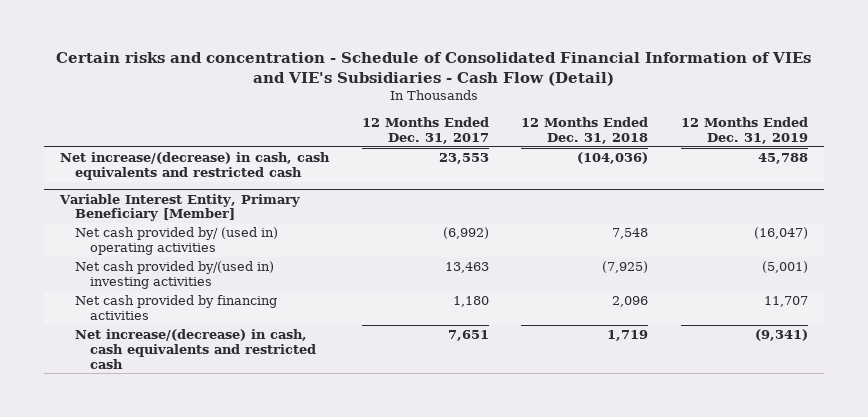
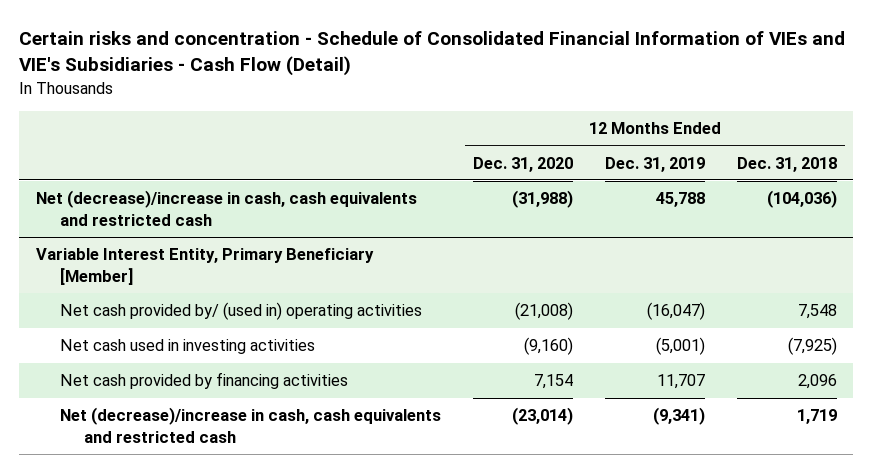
- | 12 Months Ended Dec. 31, 2017 | 12 Months Ended Dec. 31, 2018 | 12 Months Ended Dec. 31, 2019
+ | 12 Months Ended Dec. 31, 2020 | 12 Months Ended Dec. 31, 2019 | 12 Months Ended Dec. 31, 2018
- Net increase/(decrease) in cash, cash equivalents and restricted cash | 23,553 | (104,036) | 45,788
+ Net (decrease)/increase in cash, cash equivalents and restricted cash | (31,988) | 45,788 | (104,036)
@ Variable Interest Entity, Primary Beneficiary [Member]
- Net cash provided by/(used in) investing activities | 13,463 | (7,925) | (5,001)
+ Net cash used in investing activities | (9,160) | (5,001) | (7,925)
- Net increase/(decrease) in cash, cash equivalents and restricted cash | 7,651 | 1,719 | (9,341)
+ Net (decrease)/increase in cash, cash equivalents and restricted cash | (23,014) | (9,341) | 1,719

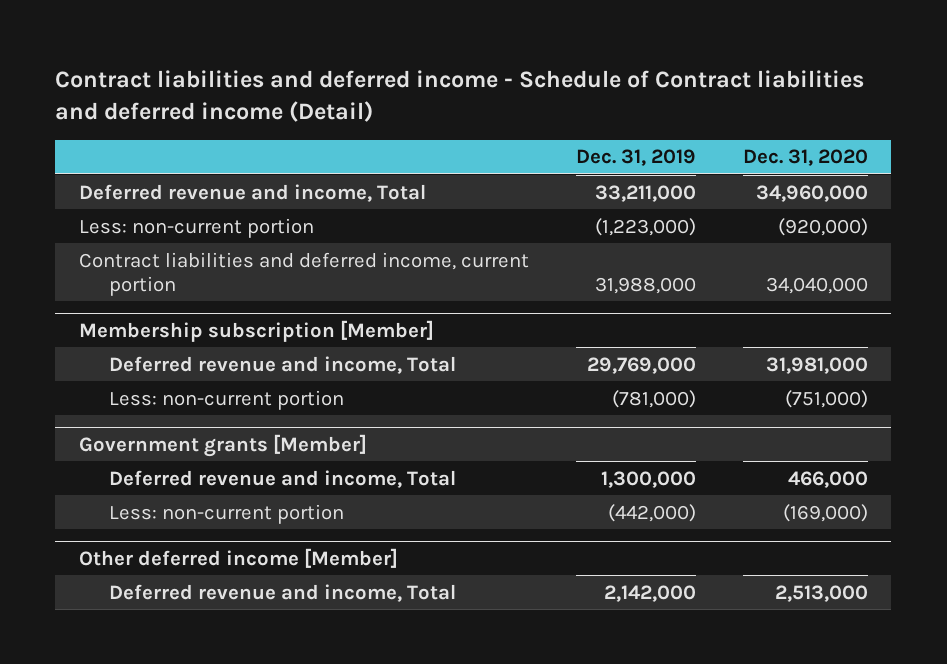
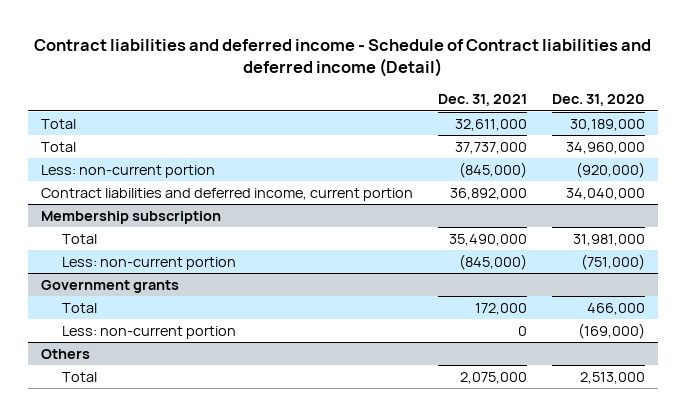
- | Dec. 31, 2019 | Dec. 31, 2020
+ | Dec. 31, 2021 | Dec. 31, 2020
- Deferred revenue and income, Total | 33,211,000 | 34,960,000
+ Total | 32,611,000 | 30,189,000
+ Total | 37,737,000 | 34,960,000
- Membership subscription [Member]
- Deferred revenue and income, Total | 29,769,000 | 31,981,000
+ Membership subscription
+ Total | 35,490,000 | 31,981,000
- Government grants [Member]
- Deferred revenue and income, Total | 1,300,000 | 466,000
+ Government grants
+ Total | 172,000 | 466,000
- Other deferred income [Member]
- Deferred revenue and income, Total | 2,142,000 | 2,513,000
+ Others
+ Total | 2,075,000 | 2,513,000

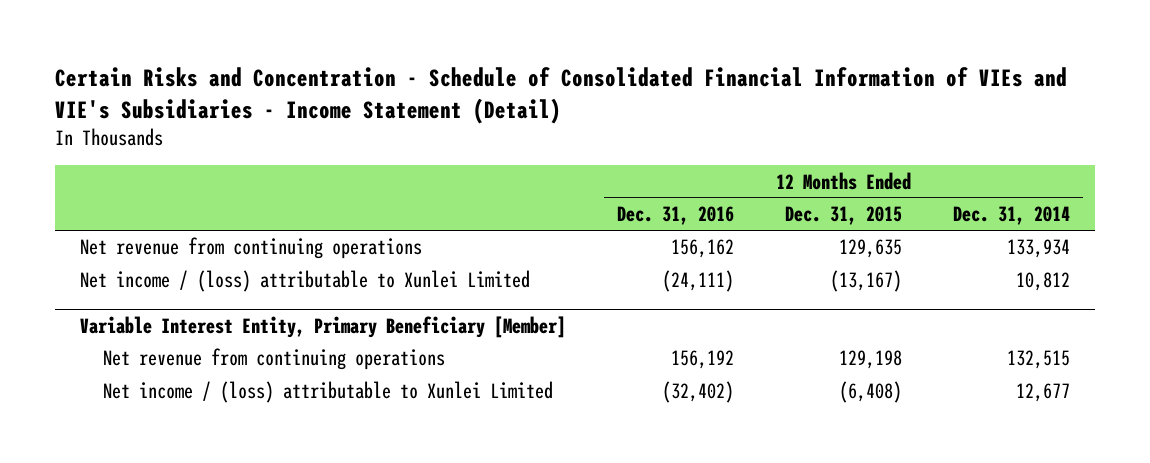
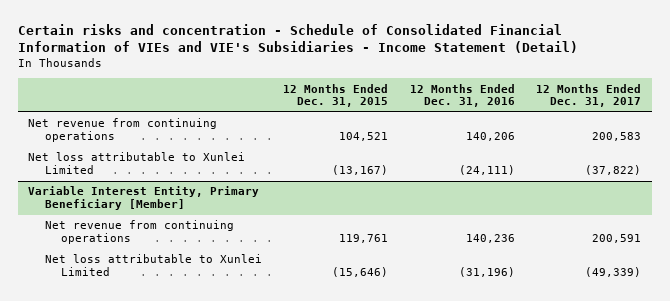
- Certain Risks and Concentration - Schedule of Consolidated Financial Information of VIEs and VIE's Subsidiaries - Income Statement (Detail)
+ Certain risks and concentration - Schedule of Consolidated Financial Information of VIEs and VIE's Subsidiaries - Income Statement (Detail)
- | 12 Months Ended Dec. 31, 2016 | 12 Months Ended Dec. 31, 2015 | 12 Months Ended Dec. 31, 2014
+ | 12 Months Ended Dec. 31, 2015 | 12 Months Ended Dec. 31, 2016 | 12 Months Ended Dec. 31, 2017
- Net revenue from continuing operations | 156,162 | 129,635 | 133,934
- Net income / (loss) attributable to Xunlei Limited | (24,111) | (13,167) | 10,812
+ Net revenue from continuing operations | 104,521 | 140,206 | 200,583
+ Net loss attributable to Xunlei Limited | (13,167) | (24,111) | (37,822)
@ Variable Interest Entity, Primary Beneficiary [Member]
- Net revenue from continuing operations | 156,192 | 129,198 | 132,515
- Net income / (loss) attributable to Xunlei Limited | (32,402) | (6,408) | 12,677
+ Net revenue from continuing operations | 119,761 | 140,236 | 200,591
+ Net loss attributable to Xunlei Limited | (15,646) | (31,196) | (49,339)

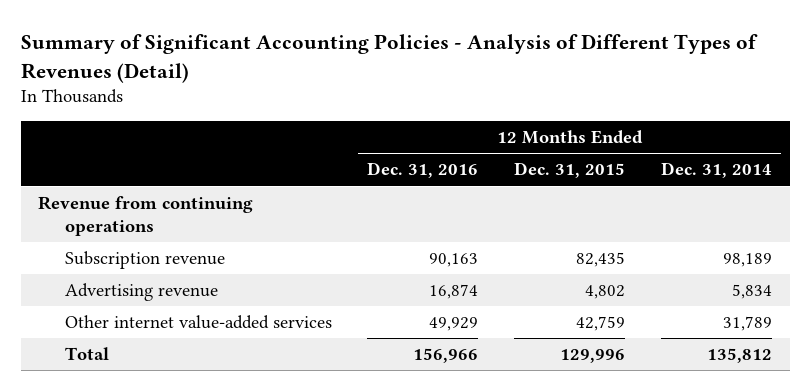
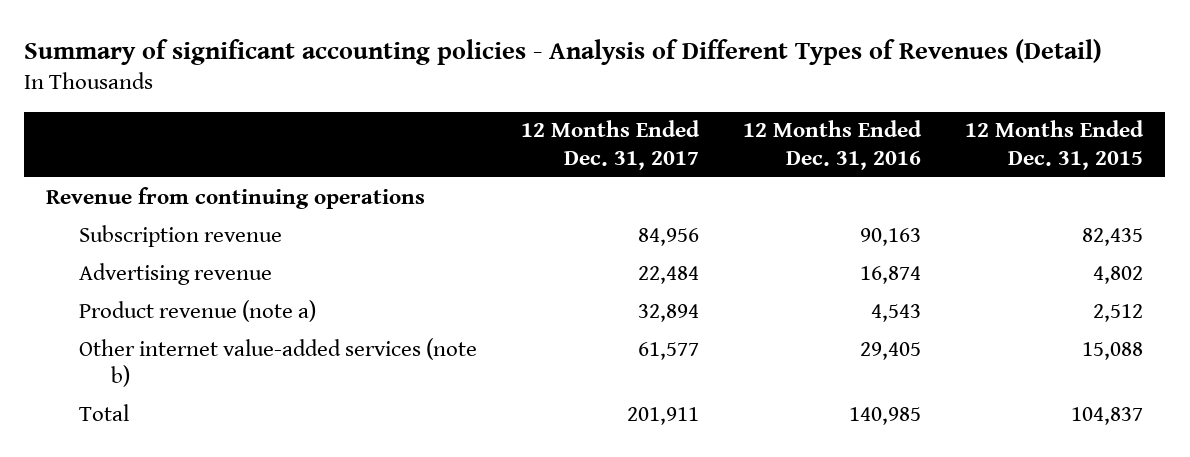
- Summary of Significant Accounting Policies - Analysis of Different Types of Revenues (Detail)
+ Summary of significant accounting policies - Analysis of Different Types of Revenues (Detail)
- | 12 Months Ended Dec. 31, 2016 | 12 Months Ended Dec. 31, 2015 | 12 Months Ended Dec. 31, 2014
+ | 12 Months Ended Dec. 31, 2017 | 12 Months Ended Dec. 31, 2016 | 12 Months Ended Dec. 31, 2015
- Other internet value-added services | 49,929 | 42,759 | 31,789
- Total | 156,966 | 129,996 | 135,812
+ Product revenue (note a) | 32,894 | 4,543 | 2,512
+ Other internet value-added services (note b) | 61,577 | 29,405 | 15,088
+ Total | 201,911 | 140,985 | 104,837

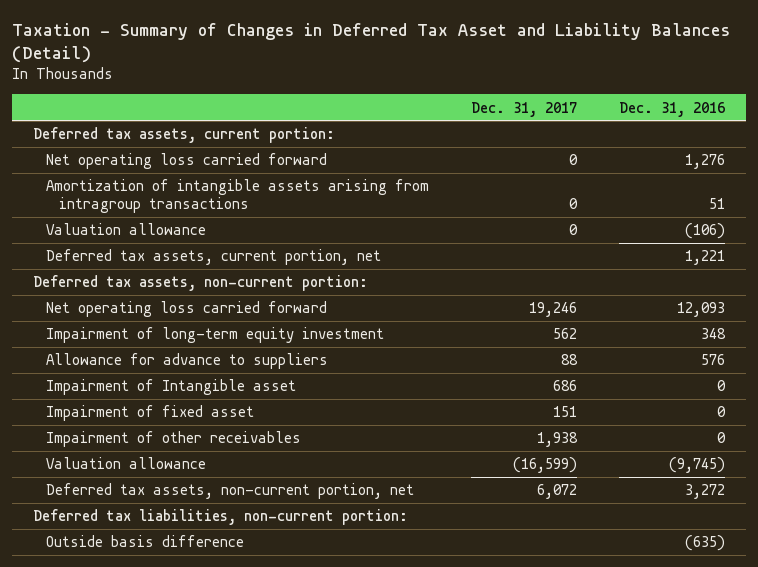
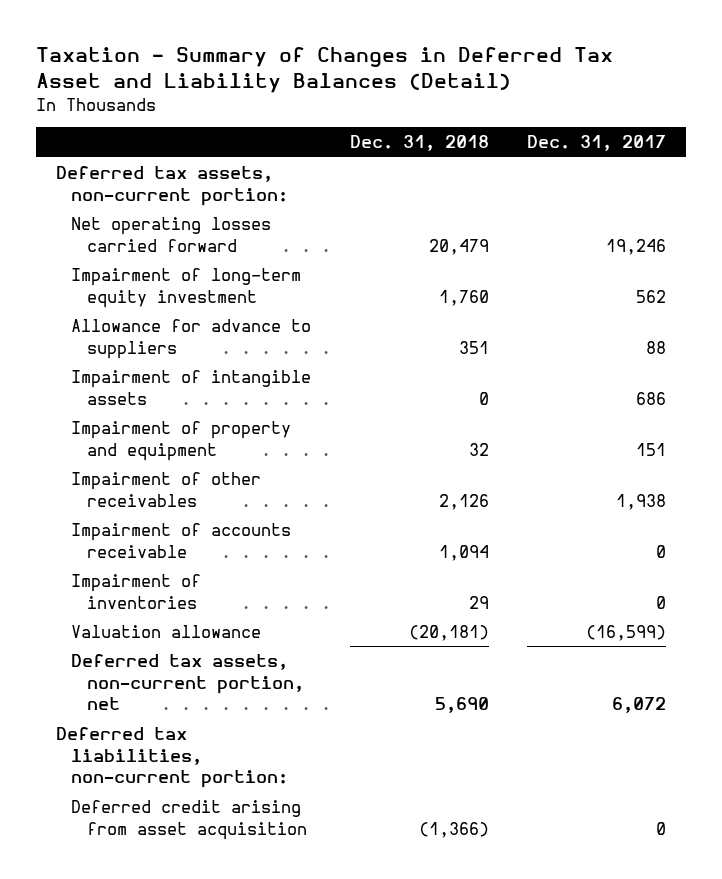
- | Dec. 31, 2017 | Dec. 31, 2016
+ | Dec. 31, 2018 | Dec. 31, 2017
- Deferred tax assets, current portion:
- Net operating loss carried forward | 0 | 1,276
- Amortization of intangible assets arising from intragroup transactions | 0 | 51
- Valuation allowance | 0 | (106)
- Deferred tax assets, current portion, net | | 1,221
- Net operating loss carried forward | 19,246 | 12,093
+ Net operating losses carried forward | 20,479 | 19,246
- Impairment of Intangible asset | 686 | 0
- Impairment of fixed asset | 151 | 0
+ Impairment of intangible assets | 0 | 686
+ Impairment of property and equipment | 32 | 151
+ Impairment of accounts receivable | 1,094 | 0
+ Impairment of inventories | 29 | 0
- Outside basis difference | | (635)
+ Deferred credit arising from asset acquisition | (1,366) | 0

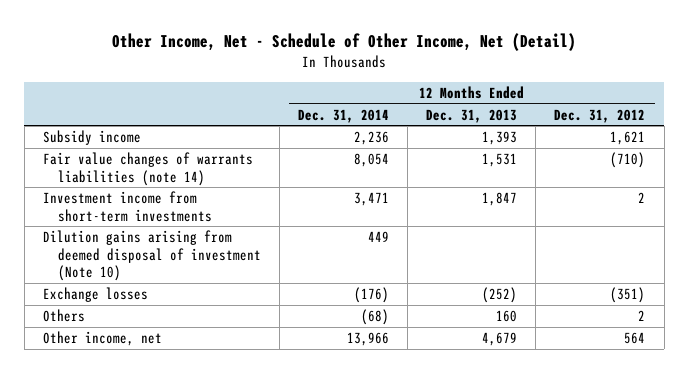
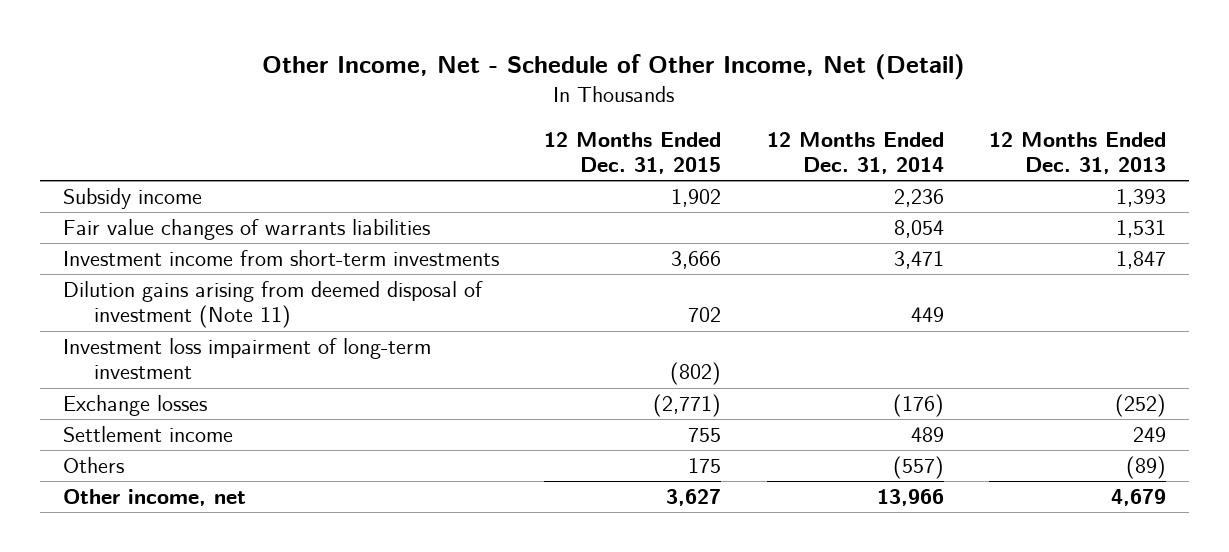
- | 12 Months Ended Dec. 31, 2014 | 12 Months Ended Dec. 31, 2013 | 12 Months Ended Dec. 31, 2012
+ | 12 Months Ended Dec. 31, 2015 | 12 Months Ended Dec. 31, 2014 | 12 Months Ended Dec. 31, 2013
- Fair value changes of warrants liabilities (note 14) | 8,054 | 1,531 | (710)
+ Fair value changes of warrants liabilities | | 8,054 | 1,531
- Dilution gains arising from deemed disposal of investment (Note 10) | 449 | |
+ Dilution gains arising from deemed disposal of investment (Note 11) | 702 | 449 |
+ Investment loss impairment of long-term investment | (802) | |
- Others | (68) | 160 | 2
+ Settlement income | 755 | 489 | 249
+ Others | 175 | (557) | (89)

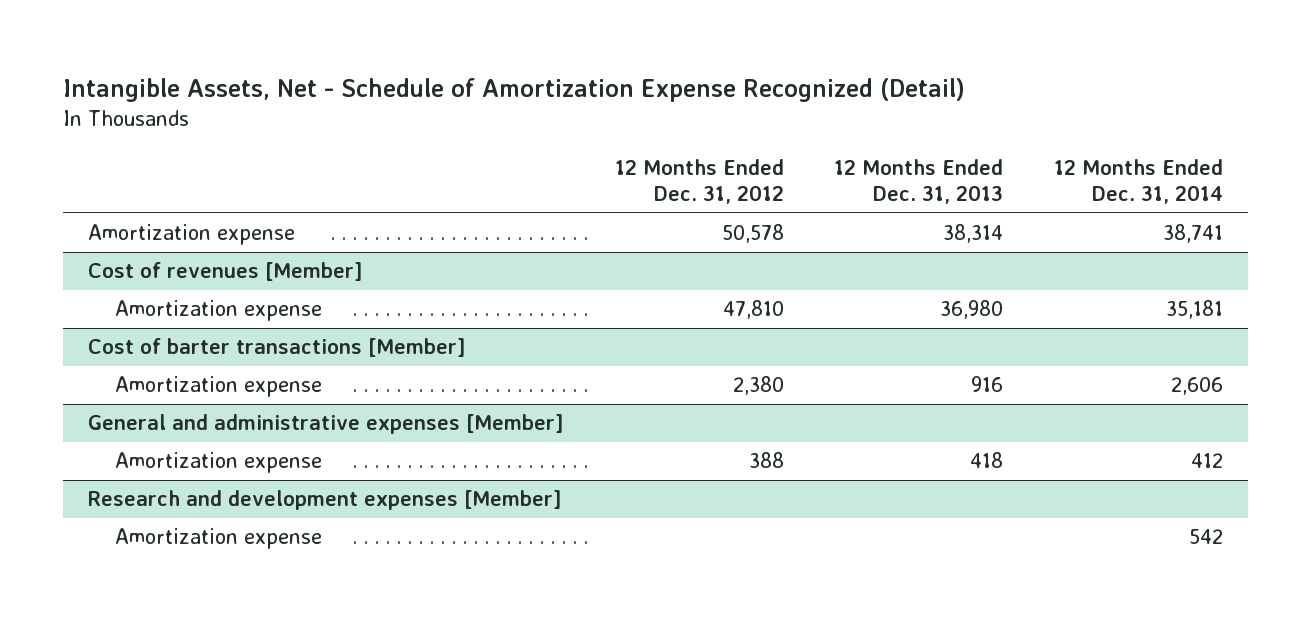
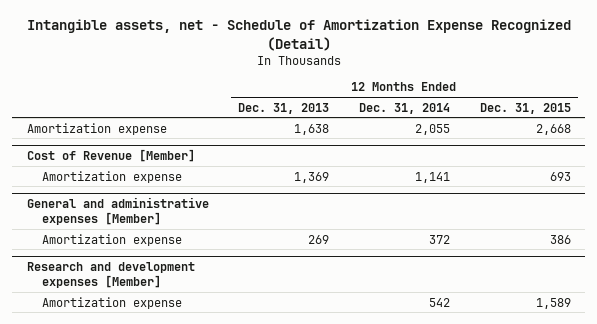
- Intangible Assets, Net - Schedule of Amortization Expense Recognized (Detail)
+ Intangible assets, net - Schedule of Amortization Expense Recognized (Detail)
- | 12 Months Ended Dec. 31, 2012 | 12 Months Ended Dec. 31, 2013 | 12 Months Ended Dec. 31, 2014
+ | 12 Months Ended Dec. 31, 2013 | 12 Months Ended Dec. 31, 2014 | 12 Months Ended Dec. 31, 2015
- Amortization expense | 50,578 | 38,314 | 38,741
- Cost of revenues [Member]
- Amortization expense | 47,810 | 36,980 | 35,181
- Cost of barter transactions [Member]
- Amortization expense | 2,380 | 916 | 2,606
+ Amortization expense | 1,638 | 2,055 | 2,668
+ Cost of Revenue [Member]
+ Amortization expense | 1,369 | 1,141 | 693
@ General and administrative expenses [Member]
- Amortization expense | 388 | 418 | 412
+ Amortization expense | 269 | 372 | 386

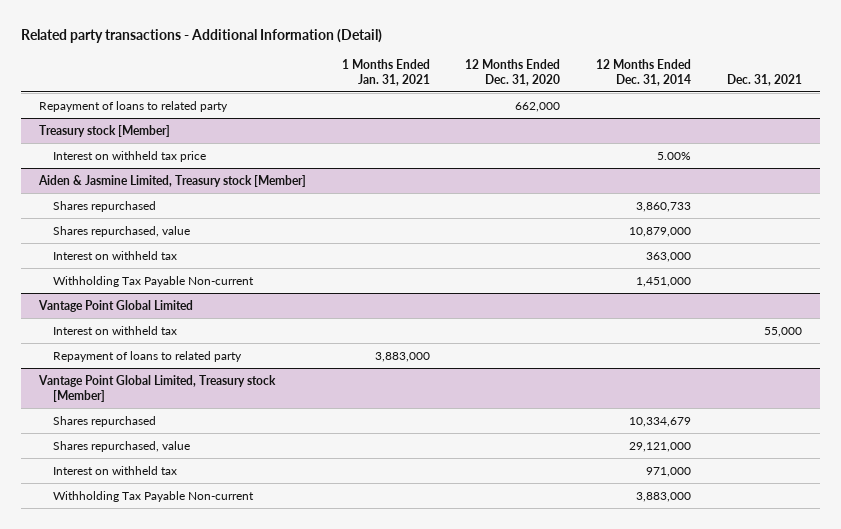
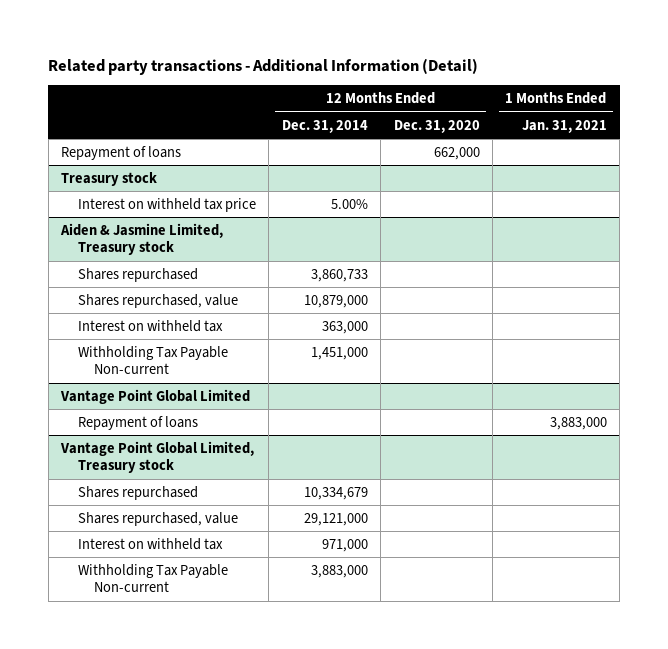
- | 1 Months Ended Jan. 31, 2021 | 12 Months Ended Dec. 31, 2020 | 12 Months Ended Dec. 31, 2014 | Dec. 31, 2021
+ | 12 Months Ended Dec. 31, 2014 | 12 Months Ended Dec. 31, 2020 | 1 Months Ended Jan. 31, 2021
- Repayment of loans to related party | | 662,000 | |
- Treasury stock [Member]
+ Repayment of loans | | 662,000 |
+ Treasury stock
- Aiden & Jasmine Limited, Treasury stock [Member]
+ Aiden & Jasmine Limited, Treasury stock
@ Vantage Point Global Limited
- Interest on withheld tax | | | | 55,000
- Repayment of loans to related party | 3,883,000 | | |
- Vantage Point Global Limited, Treasury stock [Member]
@ Vantage Point Global Limited
+ Repayment of loans | | | 3,883,000
+ Vantage Point Global Limited, Treasury stock

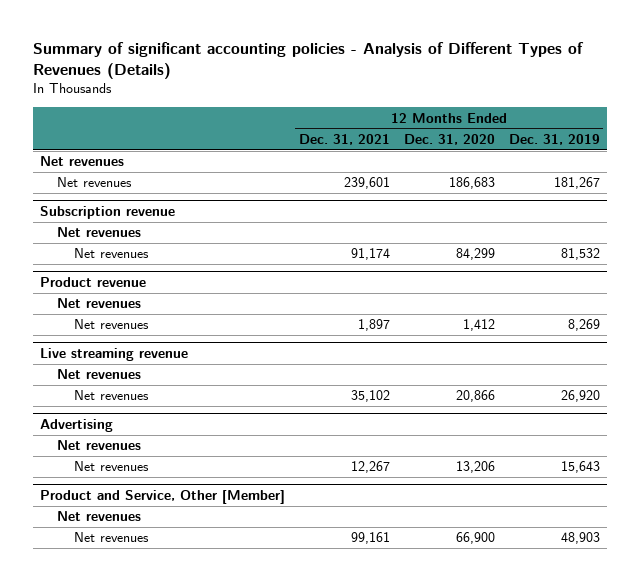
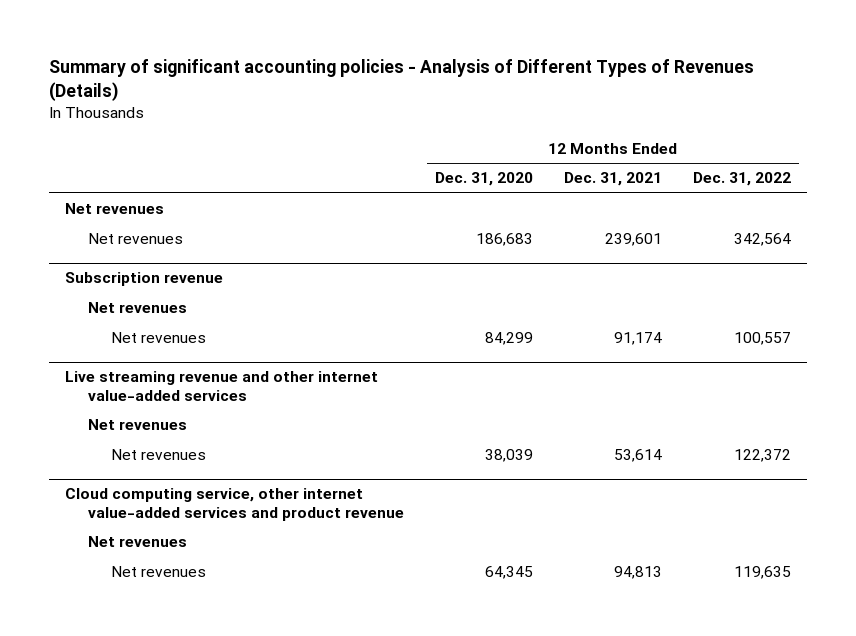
- | 12 Months Ended Dec. 31, 2021 | 12 Months Ended Dec. 31, 2020 | 12 Months Ended Dec. 31, 2019
+ | 12 Months Ended Dec. 31, 2020 | 12 Months Ended Dec. 31, 2021 | 12 Months Ended Dec. 31, 2022
- Product revenue
- Net revenues
- Net revenues | 1,897 | 1,412 | 8,269
- Live streaming revenue
- Net revenues
- Net revenues | 35,102 | 20,866 | 26,920
- Advertising
+ Live streaming revenue and other internet value-added services
- Net revenues | 12,267 | 13,206 | 15,643
- Product and Service, Other [Member]
+ Net revenues | 38,039 | 53,614 | 122,372
+ Cloud computing service, other internet value-added services and product revenue
- Net revenues | 99,161 | 66,900 | 48,903
+ Net revenues | 64,345 | 94,813 | 119,635

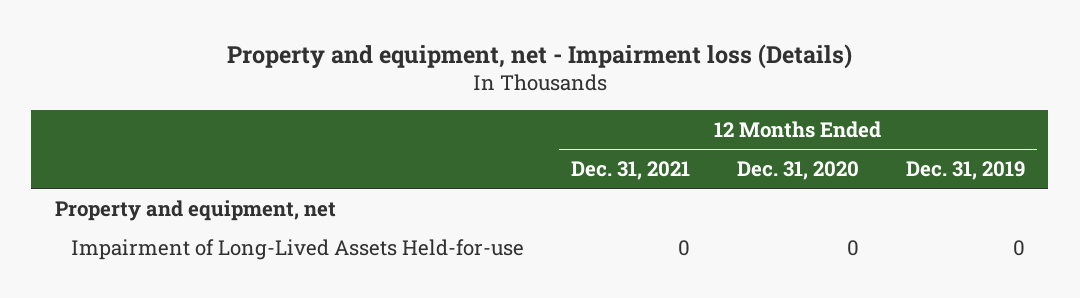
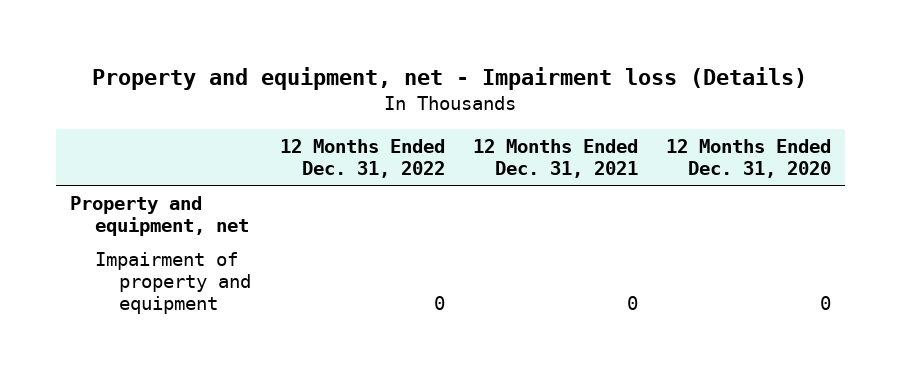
- | 12 Months Ended Dec. 31, 2021 | 12 Months Ended Dec. 31, 2020 | 12 Months Ended Dec. 31, 2019
+ | 12 Months Ended Dec. 31, 2022 | 12 Months Ended Dec. 31, 2021 | 12 Months Ended Dec. 31, 2020
- Impairment of Long-Lived Assets Held-for-use | 0 | 0 | 0
+ Impairment of property and equipment | 0 | 0 | 0

